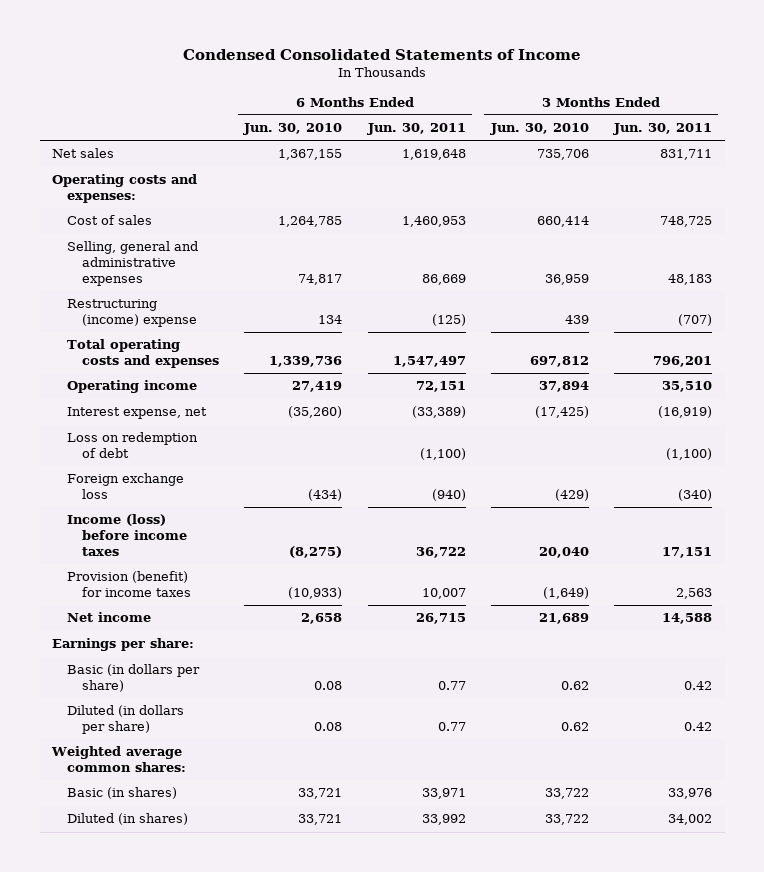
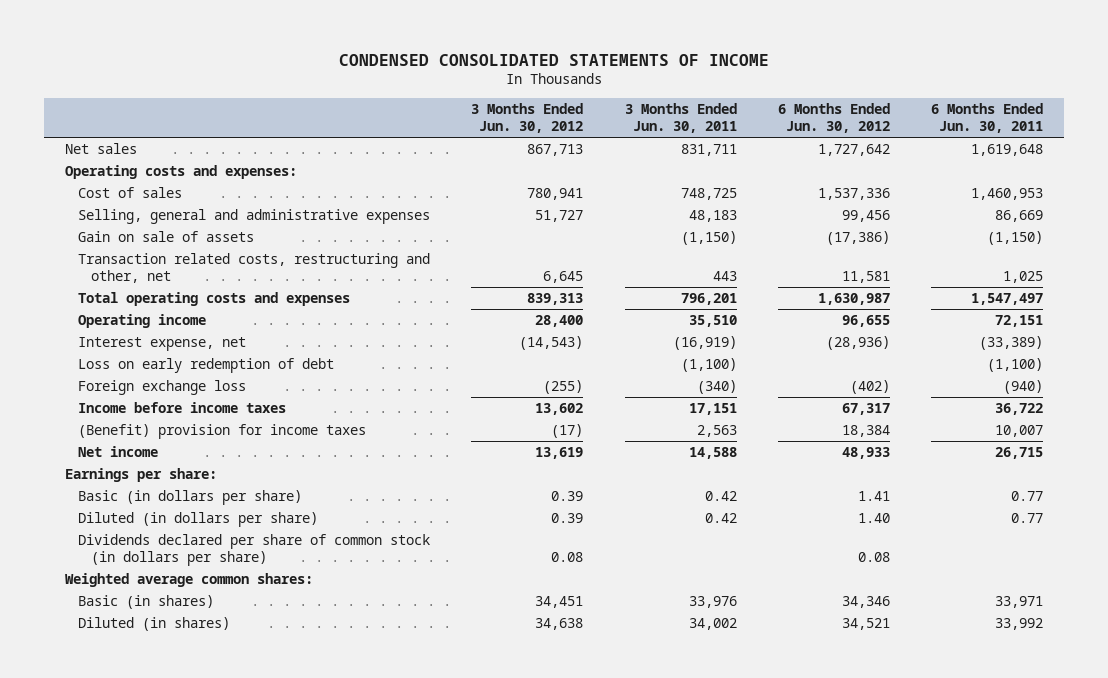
- Condensed Consolidated Statements of Income
+ CONDENSED CONSOLIDATED STATEMENTS OF INCOME
- | 6 Months Ended Jun. 30, 2010 | 6 Months Ended Jun. 30, 2011 | 3 Months Ended Jun. 30, 2010 | 3 Months Ended Jun. 30, 2011
+ | 3 Months Ended Jun. 30, 2012 | 3 Months Ended Jun. 30, 2011 | 6 Months Ended Jun. 30, 2012 | 6 Months Ended Jun. 30, 2011
- Restructuring (income) expense | 134 | (125) | 439 | (707)
+ Gain on sale of assets | | (1,150) | (17,386) | (1,150)
+ Transaction related costs, restructuring and other, net | 6,645 | 443 | 11,581 | 1,025
- Loss on redemption of debt | | (1,100) | | (1,100)
+ Loss on early redemption of debt | | (1,100) | | (1,100)
- Income (loss) before income taxes | (8,275) | 36,722 | 20,040 | 17,151
- Provision (benefit) for income taxes | (10,933) | 10,007 | (1,649) | 2,563
+ Income before income taxes | 13,602 | 17,151 | 67,317 | 36,722
+ (Benefit) provision for income taxes | (17) | 2,563 | 18,384 | 10,007
+ Dividends declared per share of common stock (in dollars per share) | 0.08 | | 0.08 |

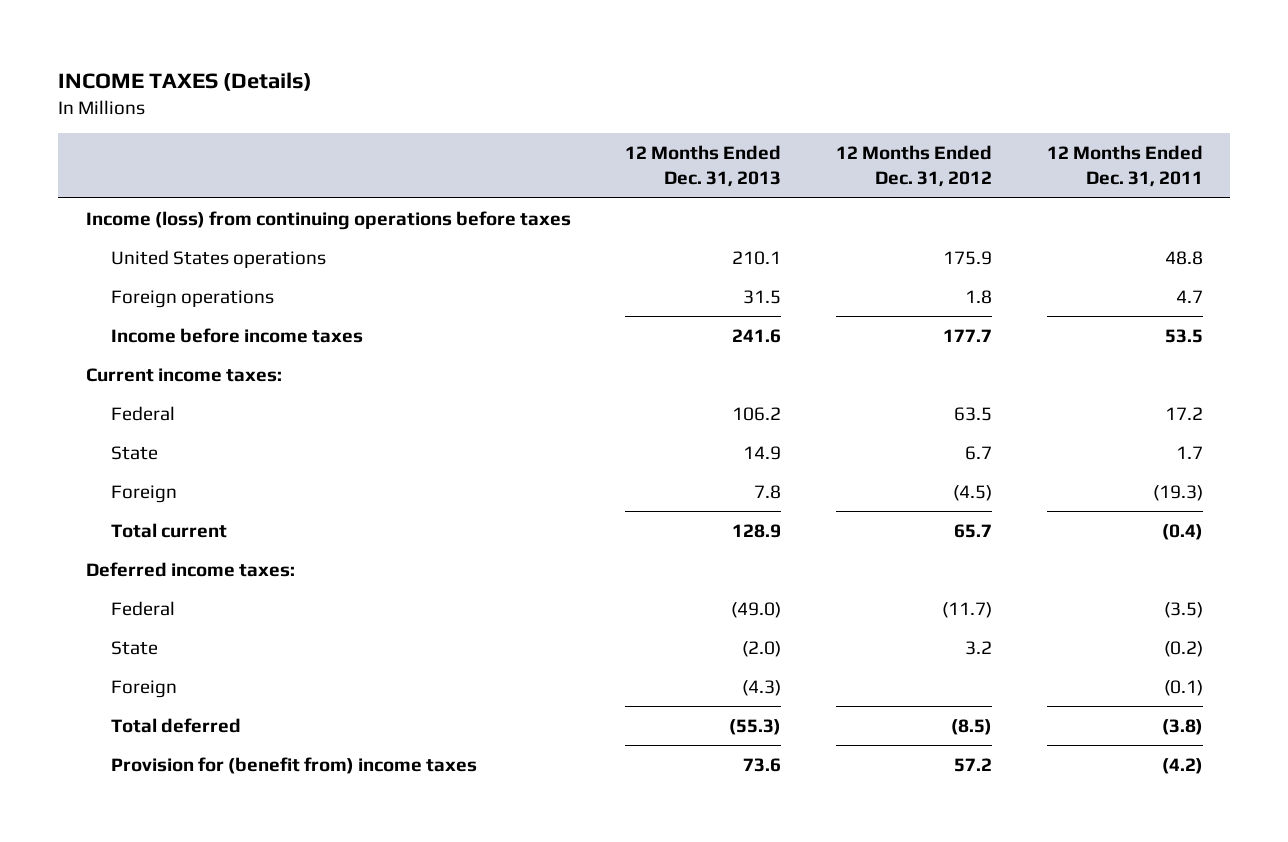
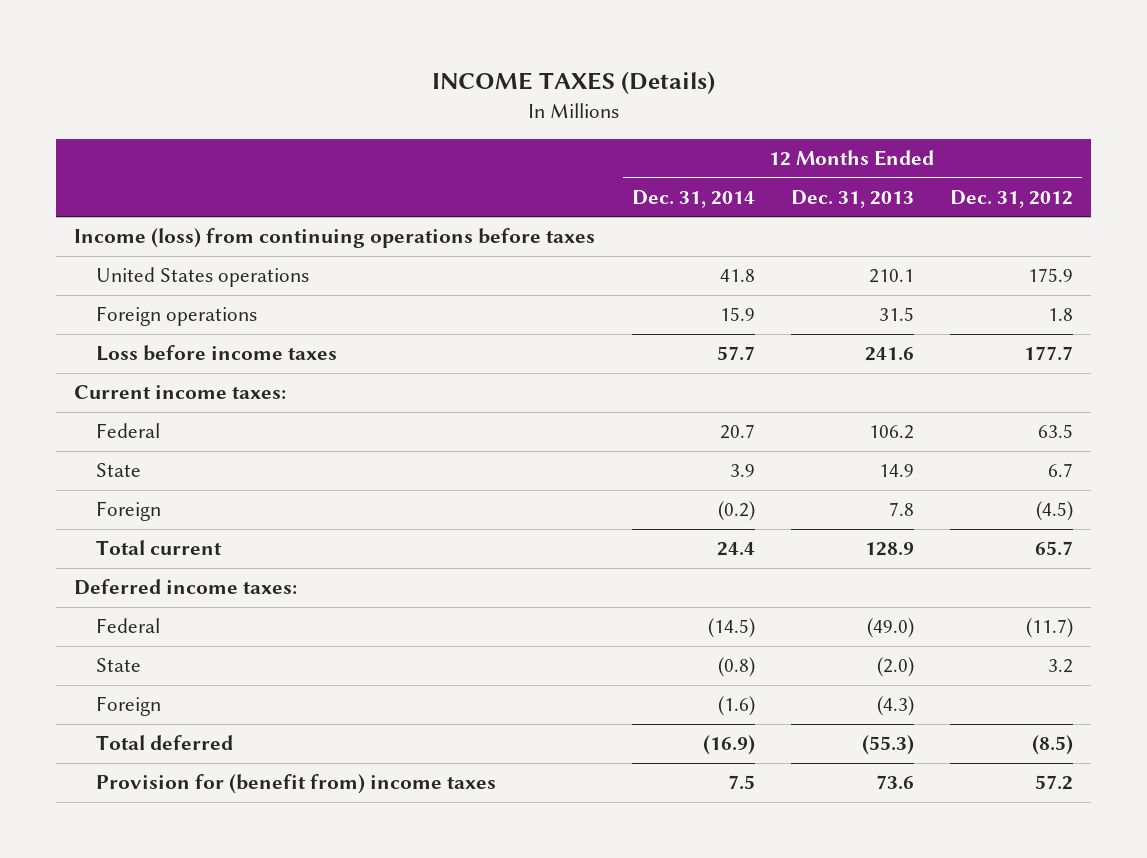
- | 12 Months Ended Dec. 31, 2013 | 12 Months Ended Dec. 31, 2012 | 12 Months Ended Dec. 31, 2011
+ | 12 Months Ended Dec. 31, 2014 | 12 Months Ended Dec. 31, 2013 | 12 Months Ended Dec. 31, 2012
- Income before income taxes | 241.6 | 177.7 | 53.5
+ Loss before income taxes | 57.7 | 241.6 | 177.7

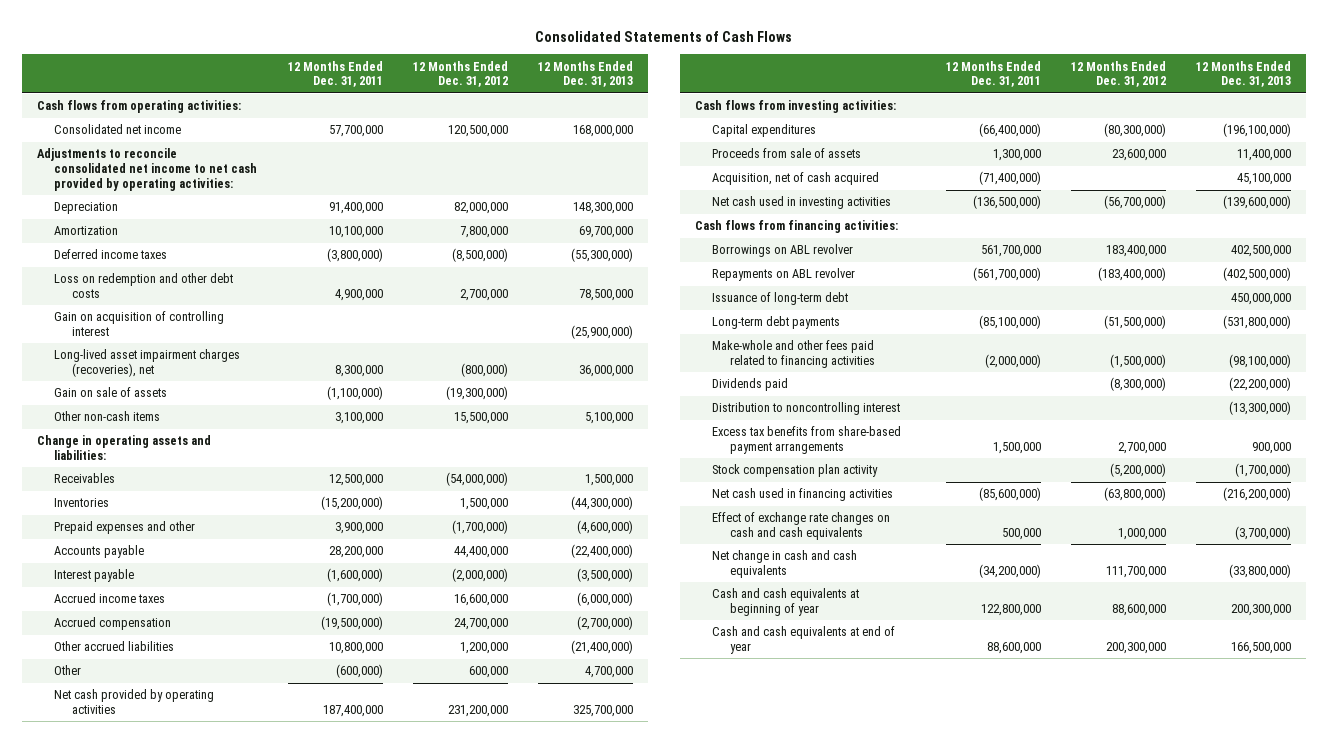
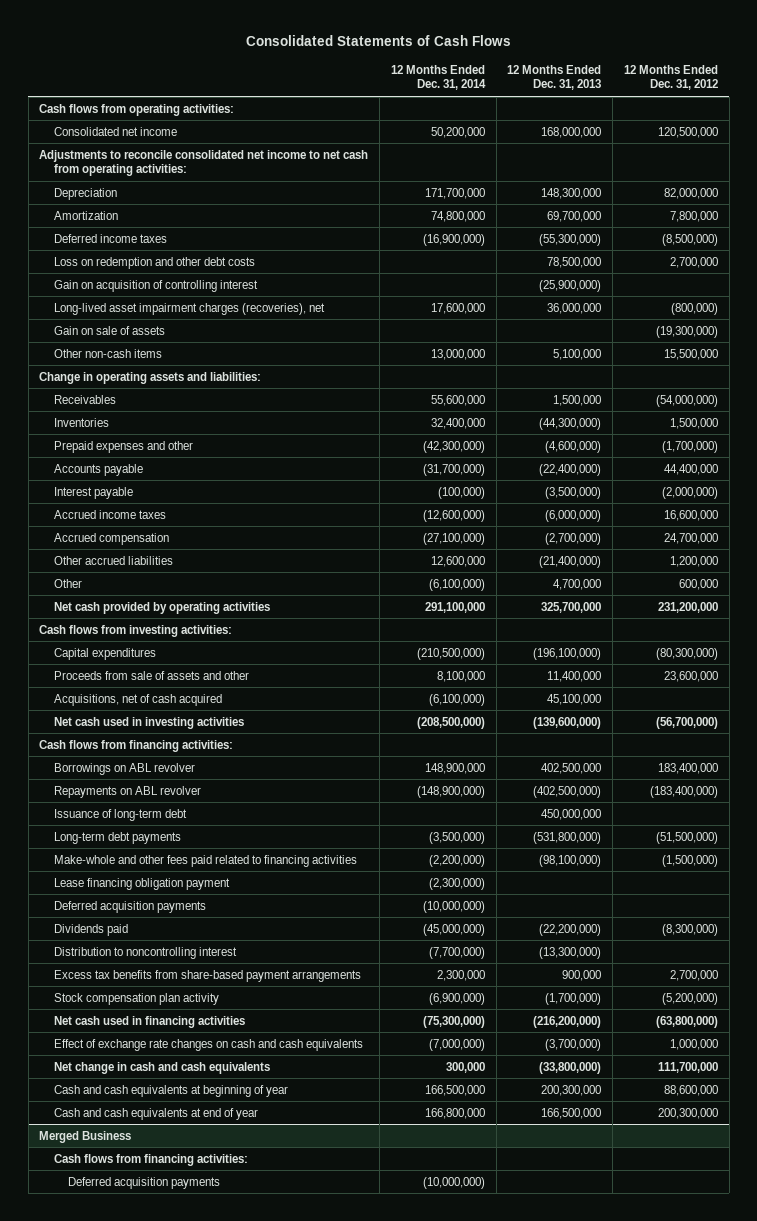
- | 12 Months Ended Dec. 31, 2011 | 12 Months Ended Dec. 31, 2012 | 12 Months Ended Dec. 31, 2013
+ | 12 Months Ended Dec. 31, 2014 | 12 Months Ended Dec. 31, 2013 | 12 Months Ended Dec. 31, 2012
- Adjustments to reconcile consolidated net income to net cash provided by operating activities:
+ Adjustments to reconcile consolidated net income to net cash from operating activities:
- Proceeds from sale of assets | 1,300,000 | 23,600,000 | 11,400,000
- Acquisition, net of cash acquired | (71,400,000) | | 45,100,000
+ Proceeds from sale of assets and other | 8,100,000 | 11,400,000 | 23,600,000
+ Acquisitions, net of cash acquired | (6,100,000) | 45,100,000 |
+ Lease financing obligation payment | (2,300,000) | |
+ Deferred acquisition payments | (10,000,000) | |
+ Merged Business
+ Cash flows from financing activities:
+ Deferred acquisition payments | (10,000,000) | |

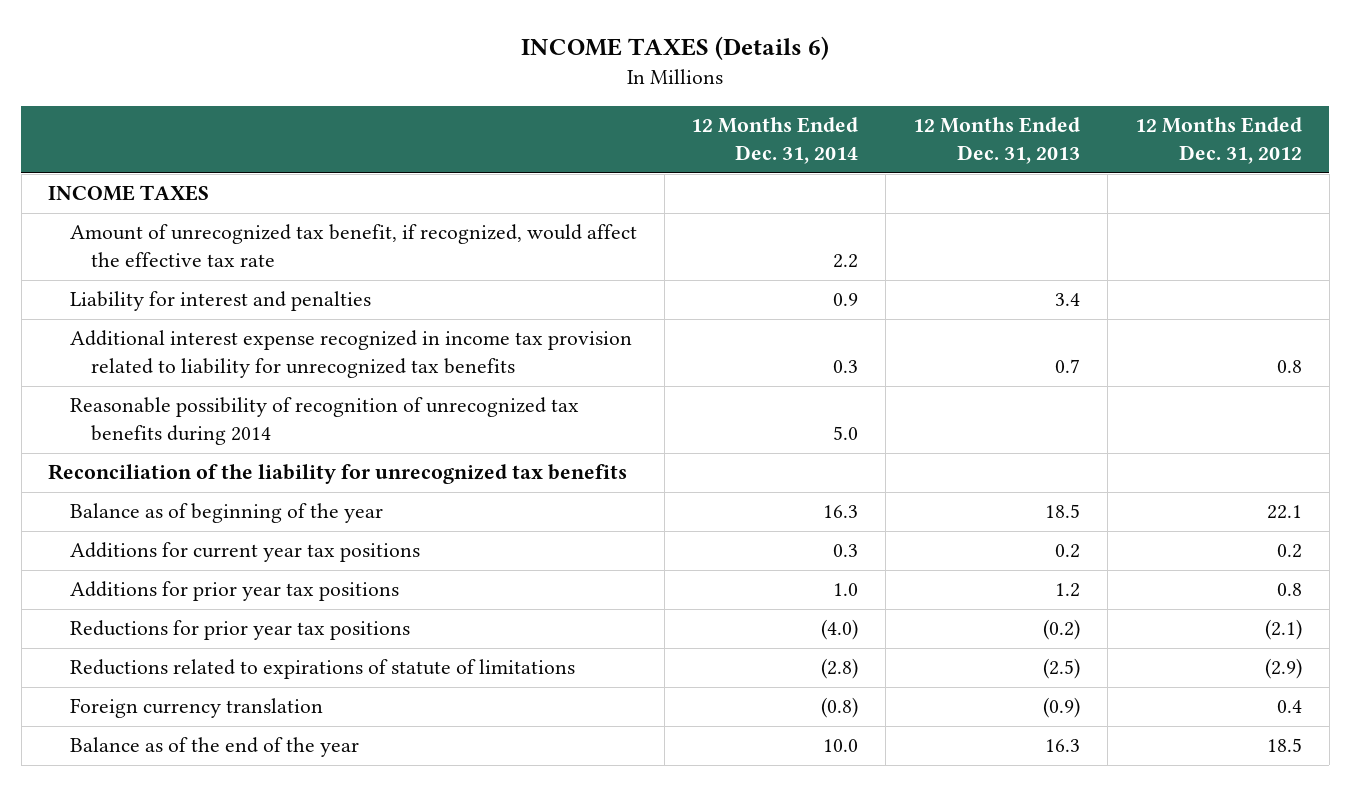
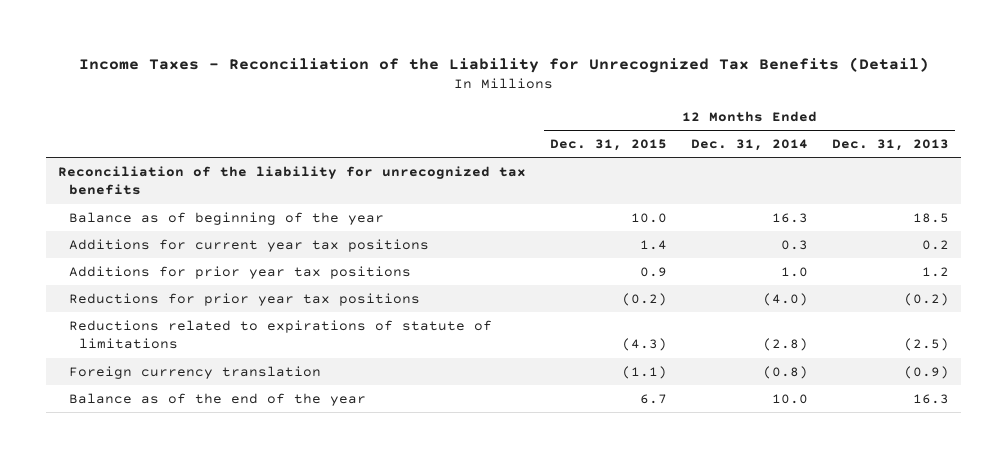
- INCOME TAXES (Details 6)
+ Income Taxes - Reconciliation of the Liability for Unrecognized Tax Benefits (Detail)
- | 12 Months Ended Dec. 31, 2014 | 12 Months Ended Dec. 31, 2013 | 12 Months Ended Dec. 31, 2012
+ | 12 Months Ended Dec. 31, 2015 | 12 Months Ended Dec. 31, 2014 | 12 Months Ended Dec. 31, 2013
- INCOME TAXES
- Amount of unrecognized tax benefit, if recognized, would affect the effective tax rate | 2.2 | |
- Liability for interest and penalties | 0.9 | 3.4 |
- Additional interest expense recognized in income tax provision related to liability for unrecognized tax benefits | 0.3 | 0.7 | 0.8
- Reasonable possibility of recognition of unrecognized tax benefits during 2014 | 5.0 | |

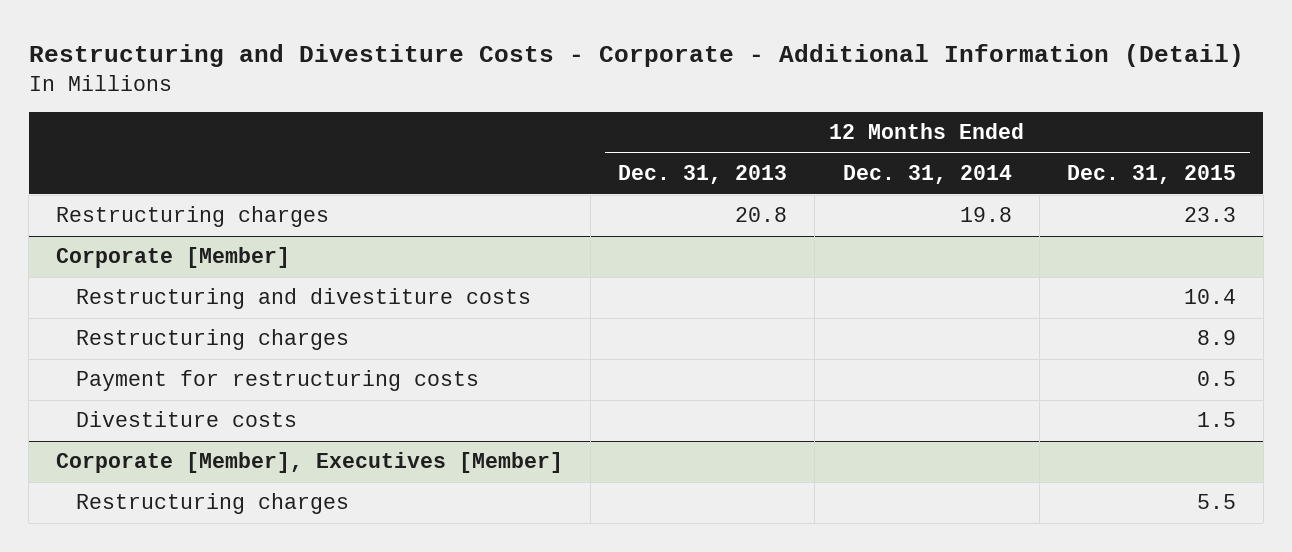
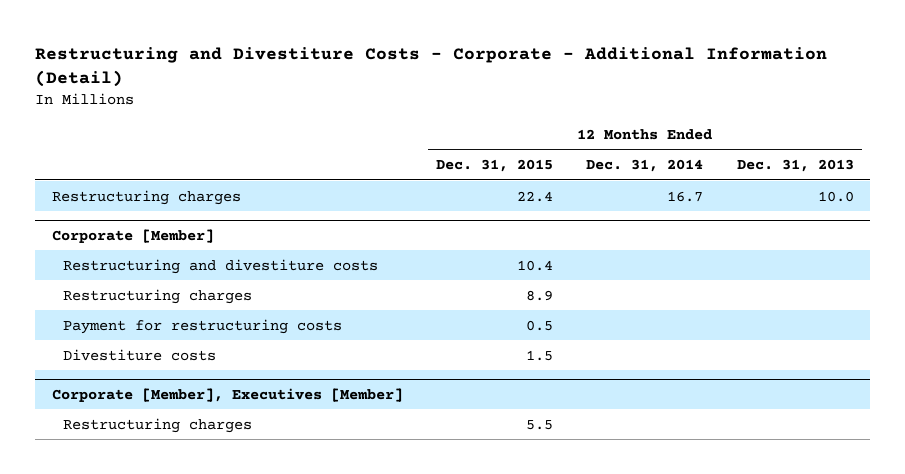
- | 12 Months Ended Dec. 31, 2013 | 12 Months Ended Dec. 31, 2014 | 12 Months Ended Dec. 31, 2015
+ | 12 Months Ended Dec. 31, 2015 | 12 Months Ended Dec. 31, 2014 | 12 Months Ended Dec. 31, 2013
- Restructuring charges | 20.8 | 19.8 | 23.3
+ Restructuring charges | 22.4 | 16.7 | 10.0

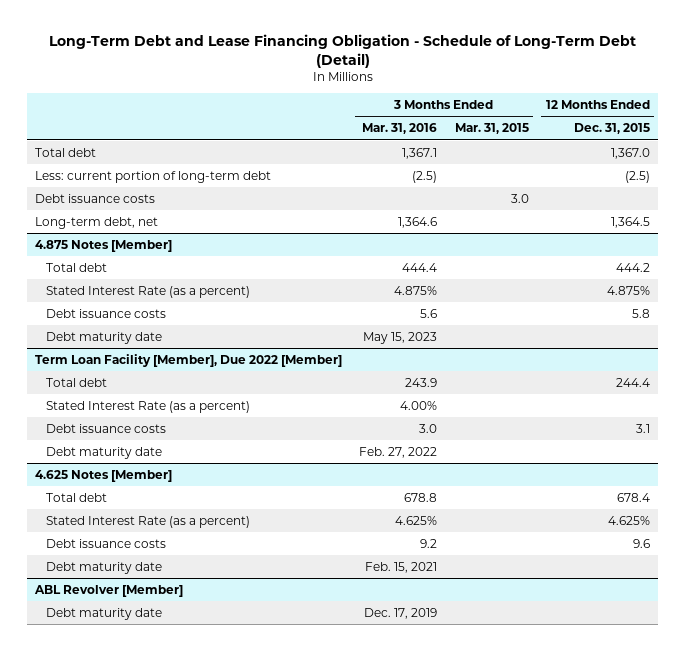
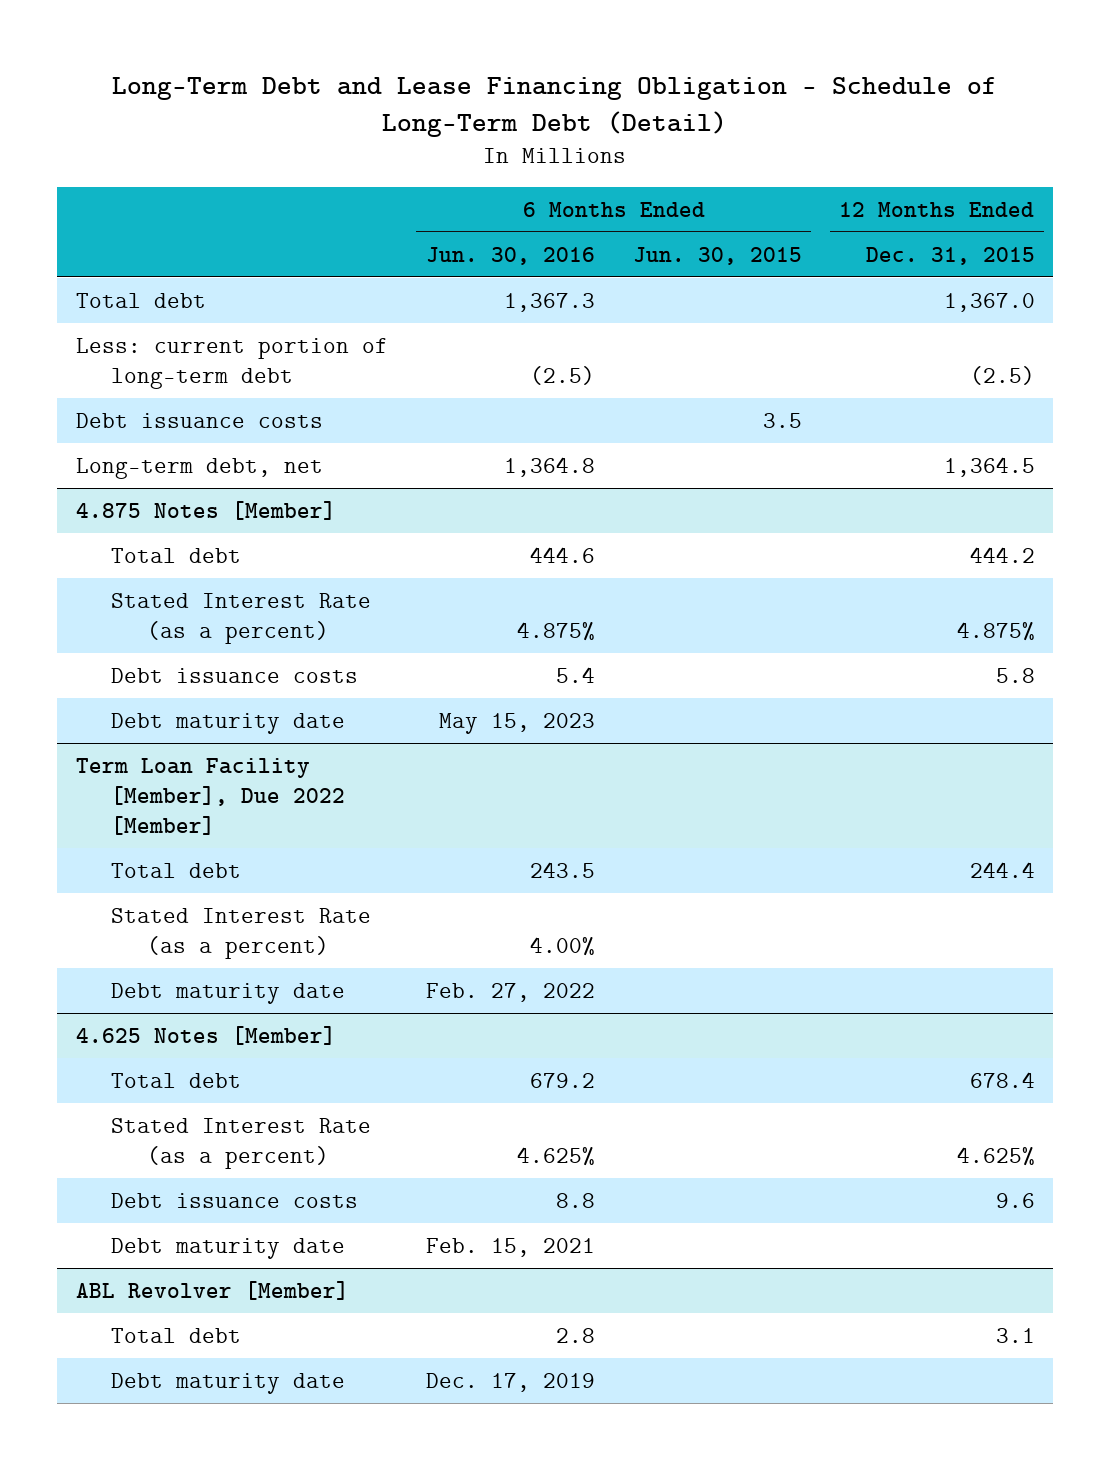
- | 3 Months Ended Mar. 31, 2016 | 3 Months Ended Mar. 31, 2015 | 12 Months Ended Dec. 31, 2015
+ | 6 Months Ended Jun. 30, 2016 | 6 Months Ended Jun. 30, 2015 | 12 Months Ended Dec. 31, 2015
@ Term Loan Facility [Member], Due 2022 [Member]
- Debt issuance costs | 3.0 | | 3.1
@ ABL Revolver [Member]
+ Total debt | 2.8 | | 3.1

